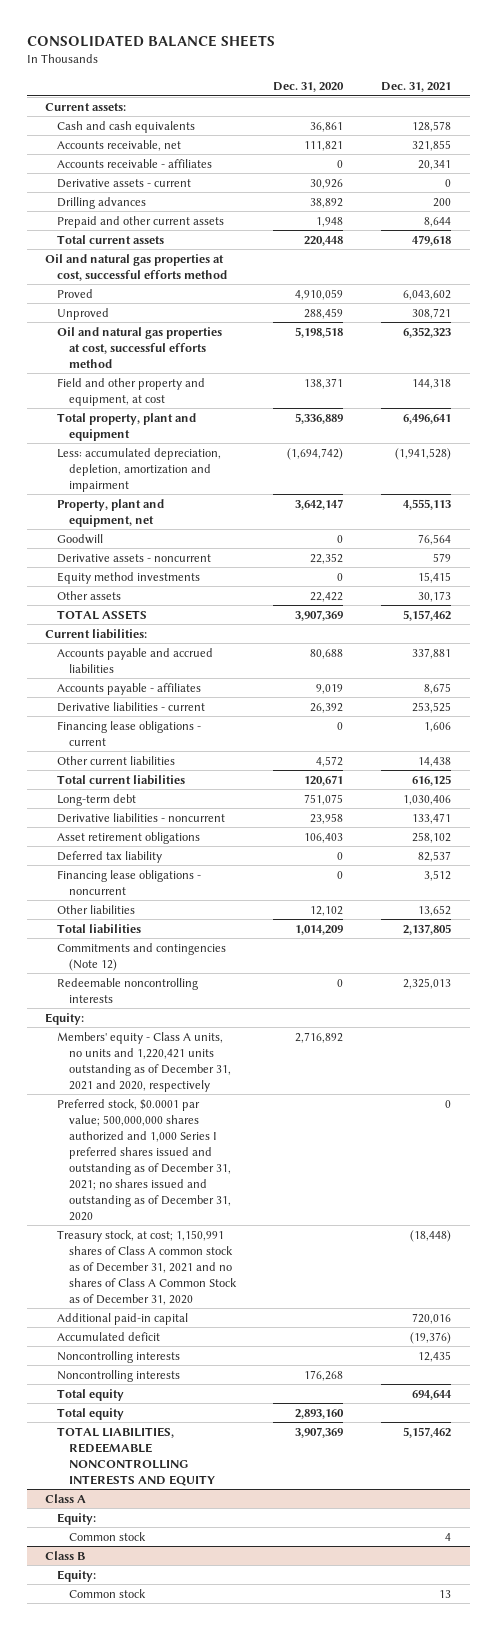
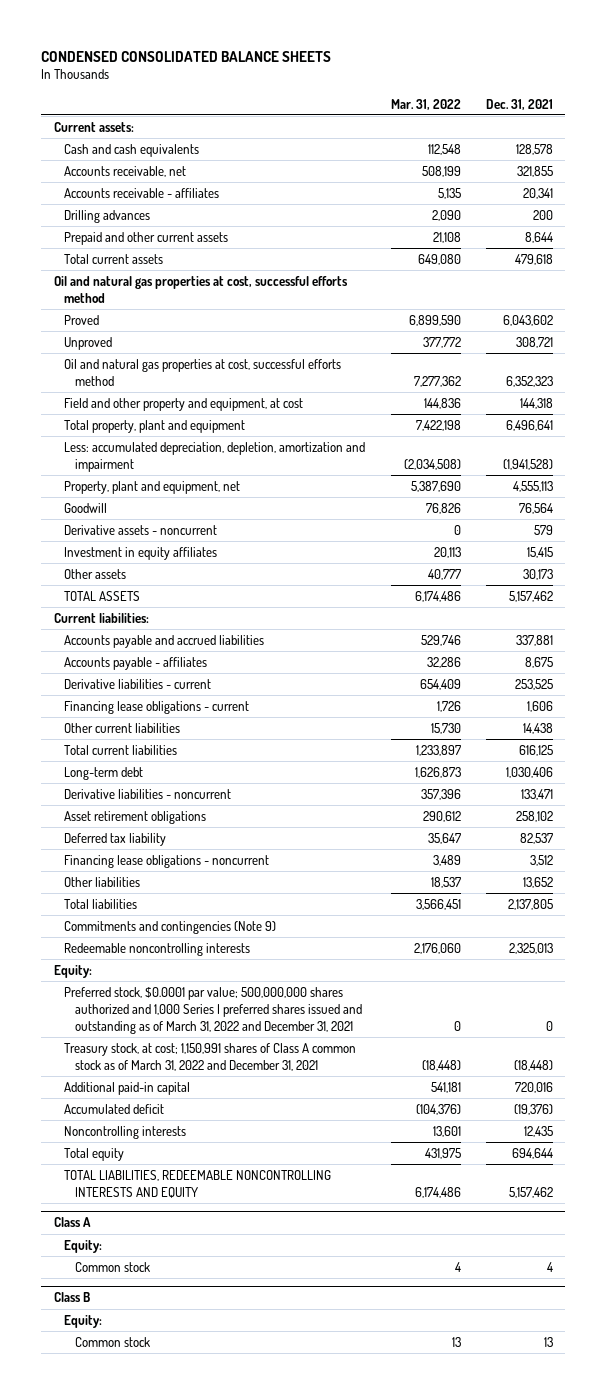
- CONSOLIDATED BALANCE SHEETS
+ CONDENSED CONSOLIDATED BALANCE SHEETS
- | Dec. 31, 2020 | Dec. 31, 2021
+ | Mar. 31, 2022 | Dec. 31, 2021
- Derivative assets - current | 30,926 | 0
- Equity method investments | 0 | 15,415
+ Investment in equity affiliates | 20,113 | 15,415
- Commitments and contingencies (Note 12)
+ Commitments and contingencies (Note 9)
- Members' equity - Class A units, no units and 1,220,421 units outstanding as of December 31, 2021 and 2020, respectively | 2,716,892 |
- Preferred stock, $0.0001 par value; 500,000,000 shares authorized and 1,000 Series I preferred shares issued and outstanding as of December 31, 2021; no shares issued and outstanding as of December 31, 2020 | | 0
- Treasury stock, at cost; 1,150,991 shares of Class A common stock as of December 31, 2021 and no shares of Class A Common Stock as of December 31, 2020 | | (18,448)
+ Preferred stock, $0.0001 par value; 500,000,000 shares authorized and 1,000 Series I preferred shares issued and outstanding as of March 31, 2022 and December 31, 2021 | 0 | 0
+ Treasury stock, at cost; 1,150,991 shares of Class A common stock as of March 31, 2022 and December 31, 2021 | (18,448) | (18,448)
- Noncontrolling interests | 176,268 |
- Total equity | 2,893,160 |

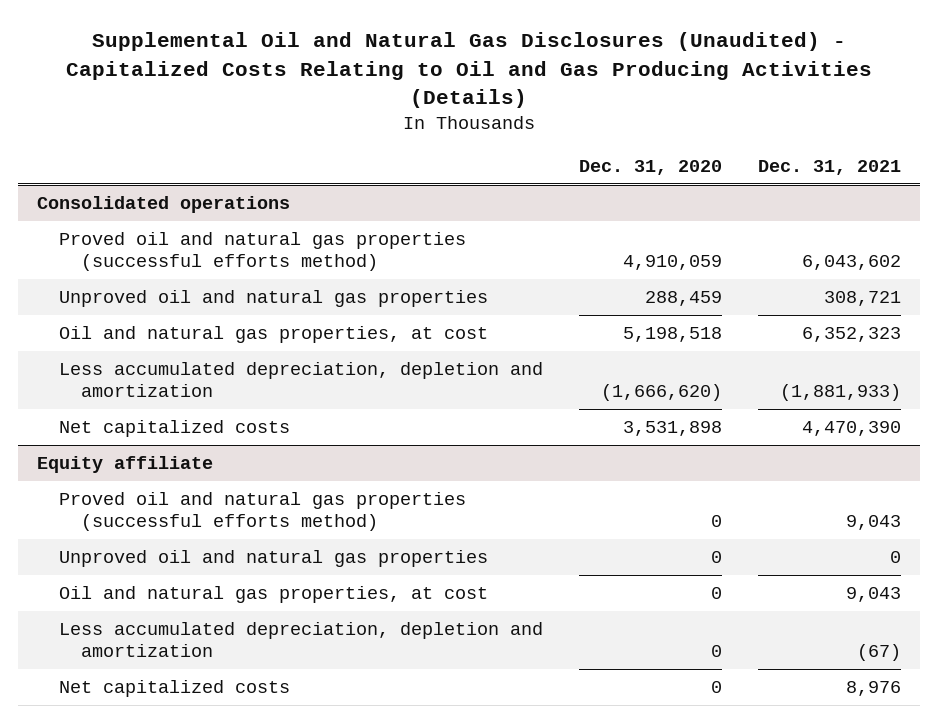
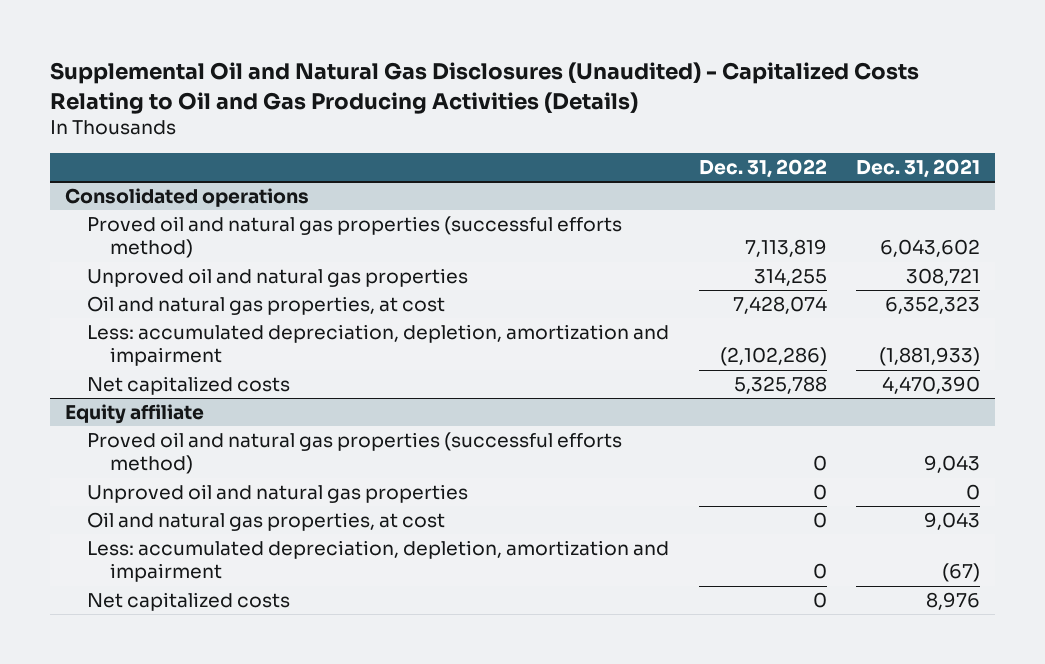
- | Dec. 31, 2020 | Dec. 31, 2021
+ | Dec. 31, 2022 | Dec. 31, 2021
@ Consolidated operations
- Less accumulated depreciation, depletion and amortization | (1,666,620) | (1,881,933)
+ Less: accumulated depreciation, depletion, amortization and impairment | (2,102,286) | (1,881,933)
@ Equity affiliate
- Less accumulated depreciation, depletion and amortization | 0 | (67)
+ Less: accumulated depreciation, depletion, amortization and impairment | 0 | (67)

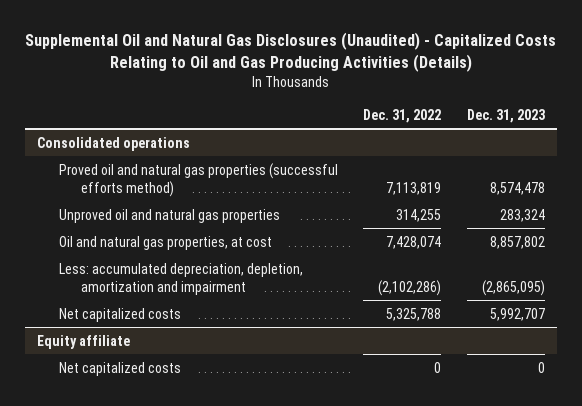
- | Dec. 31, 2022 | Dec. 31, 2021
+ | Dec. 31, 2022 | Dec. 31, 2023
@ Equity affiliate
- Proved oil and natural gas properties (successful efforts method) | 0 | 9,043
- Unproved oil and natural gas properties | 0 | 0
- Oil and natural gas properties, at cost | 0 | 9,043
- Less: accumulated depreciation, depletion, amortization and impairment | 0 | (67)

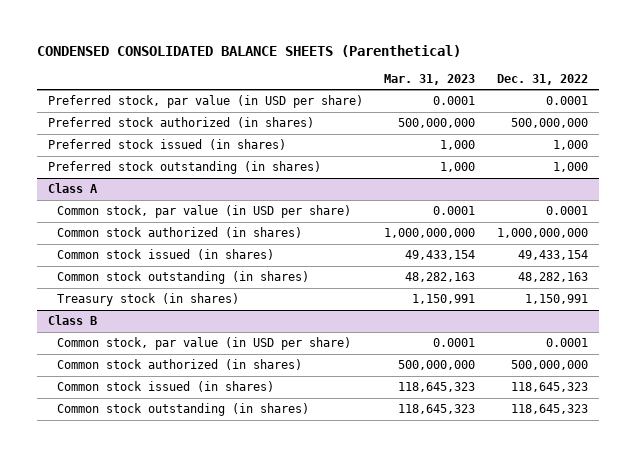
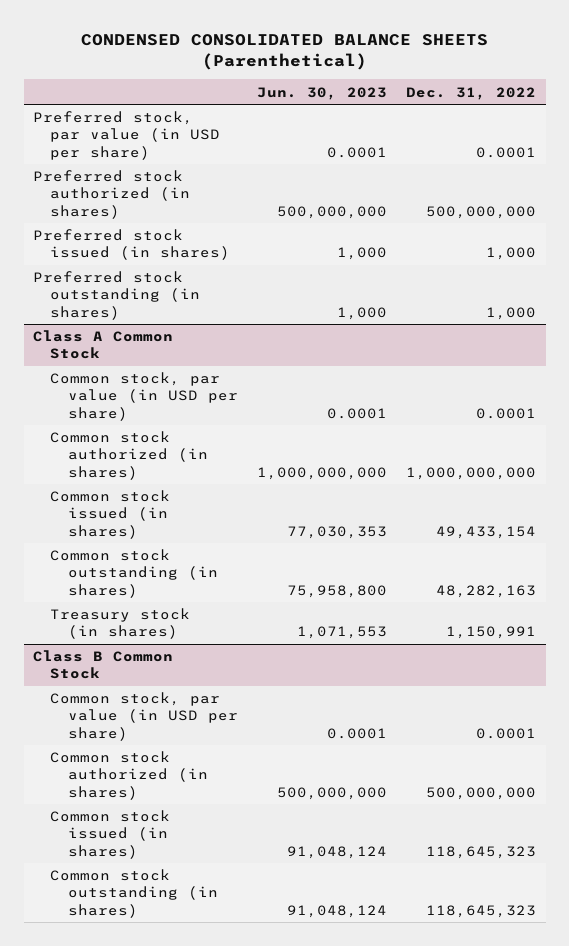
- | Mar. 31, 2023 | Dec. 31, 2022
+ | Jun. 30, 2023 | Dec. 31, 2022
- Class A
+ Class A Common Stock
- Class B
+ Class B Common Stock

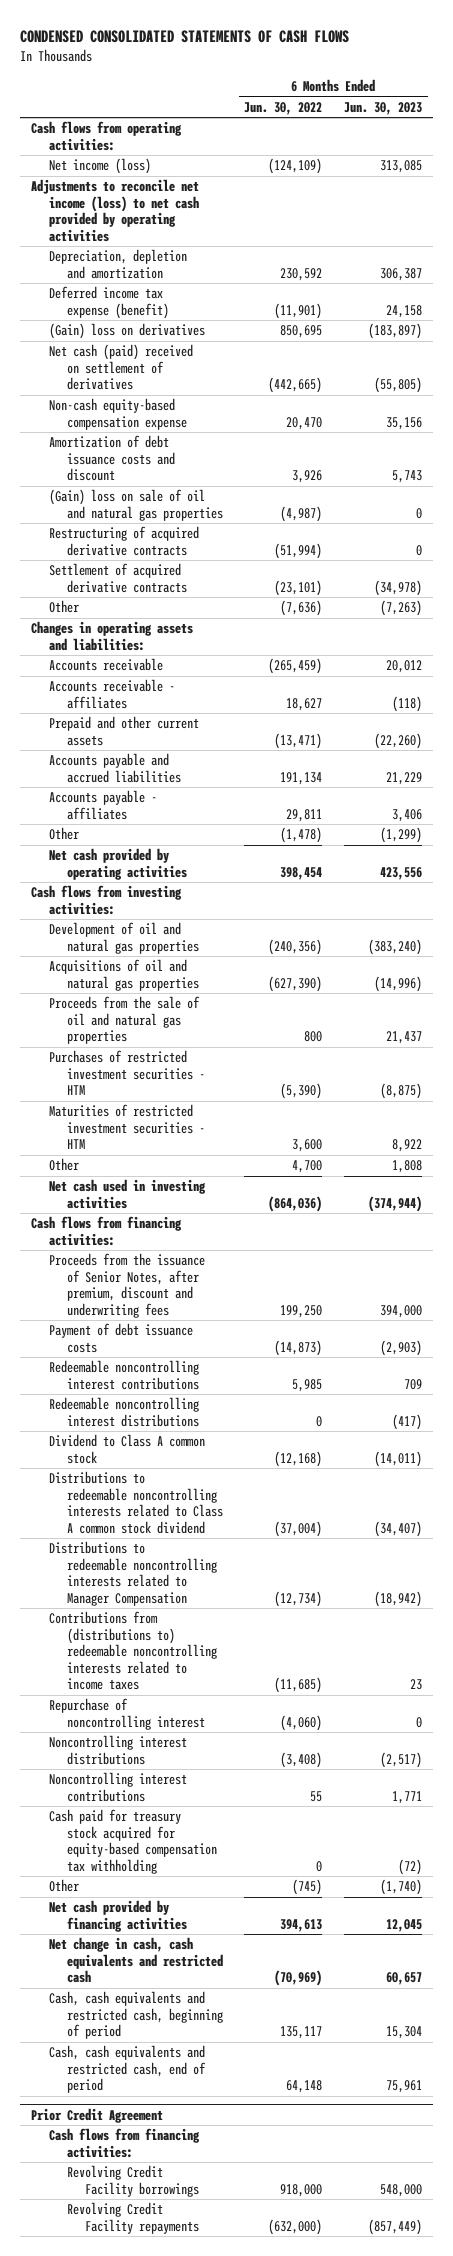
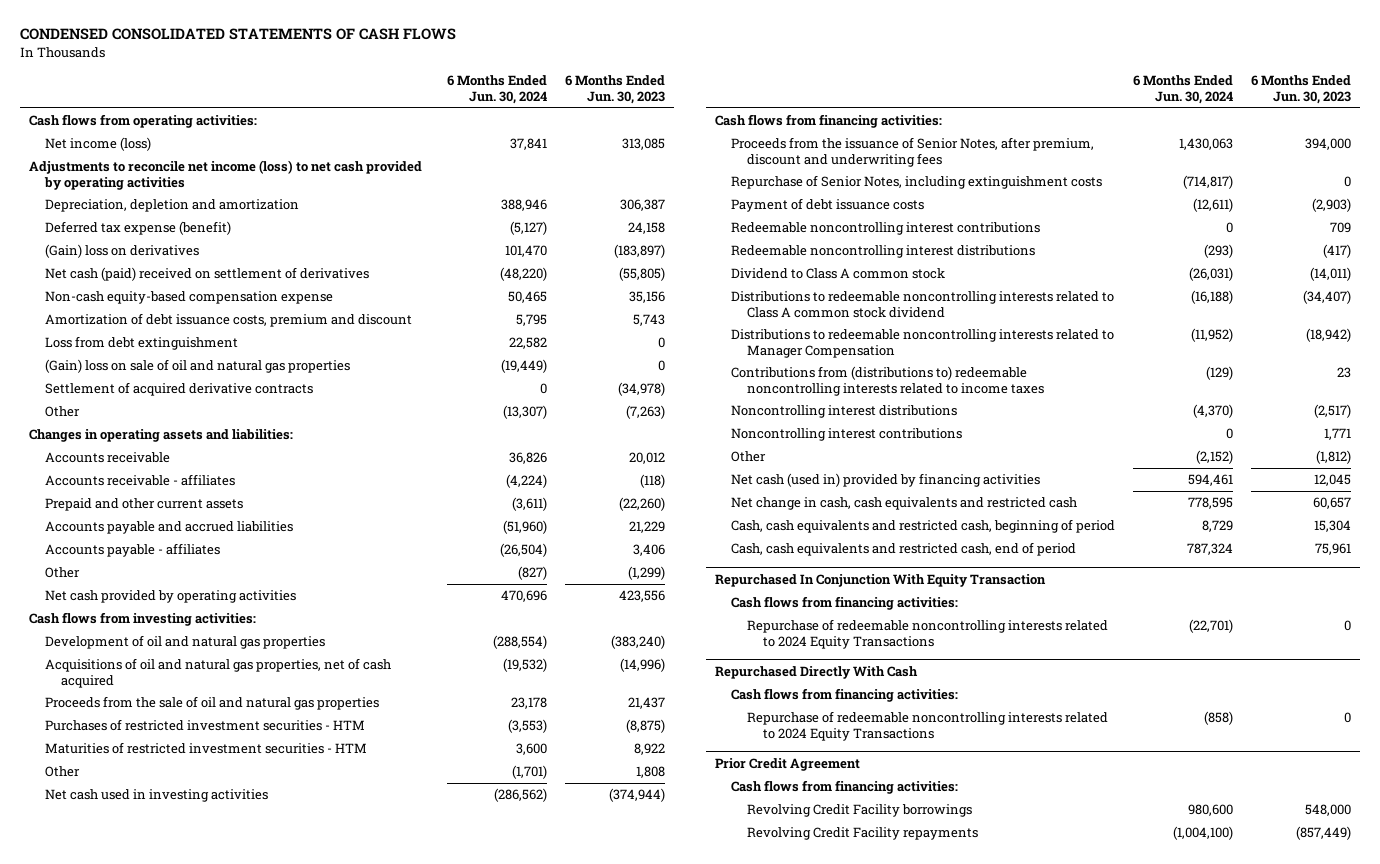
- | 6 Months Ended Jun. 30, 2022 | 6 Months Ended Jun. 30, 2023
+ | 6 Months Ended Jun. 30, 2024 | 6 Months Ended Jun. 30, 2023
- Deferred income tax expense (benefit) | (11,901) | 24,158
+ Deferred tax expense (benefit) | (5,127) | 24,158
- Amortization of debt issuance costs and discount | 3,926 | 5,743
+ Amortization of debt issuance costs, premium and discount | 5,795 | 5,743
+ Loss from debt extinguishment | 22,582 | 0
- Restructuring of acquired derivative contracts | (51,994) | 0
- Acquisitions of oil and natural gas properties | (627,390) | (14,996)
+ Acquisitions of oil and natural gas properties, net of cash acquired | (19,532) | (14,996)
+ Repurchase of Senior Notes, including extinguishment costs | (714,817) | 0
- Repurchase of noncontrolling interest | (4,060) | 0
- Cash paid for treasury stock acquired for equity-based compensation tax withholding | 0 | (72)
- Other | (745) | (1,740)
- Net cash provided by financing activities | 394,613 | 12,045
+ Other | (2,152) | (1,812)
+ Net cash (used in) provided by financing activities | 594,461 | 12,045
+ Repurchased In Conjunction With Equity Transaction
+ Cash flows from financing activities:
+ Repurchase of redeemable noncontrolling interests related to 2024 Equity Transactions | (22,701) | 0
+ Repurchased Directly With Cash
+ Cash flows from financing activities:
+ Repurchase of redeemable noncontrolling interests related to 2024 Equity Transactions | (858) | 0

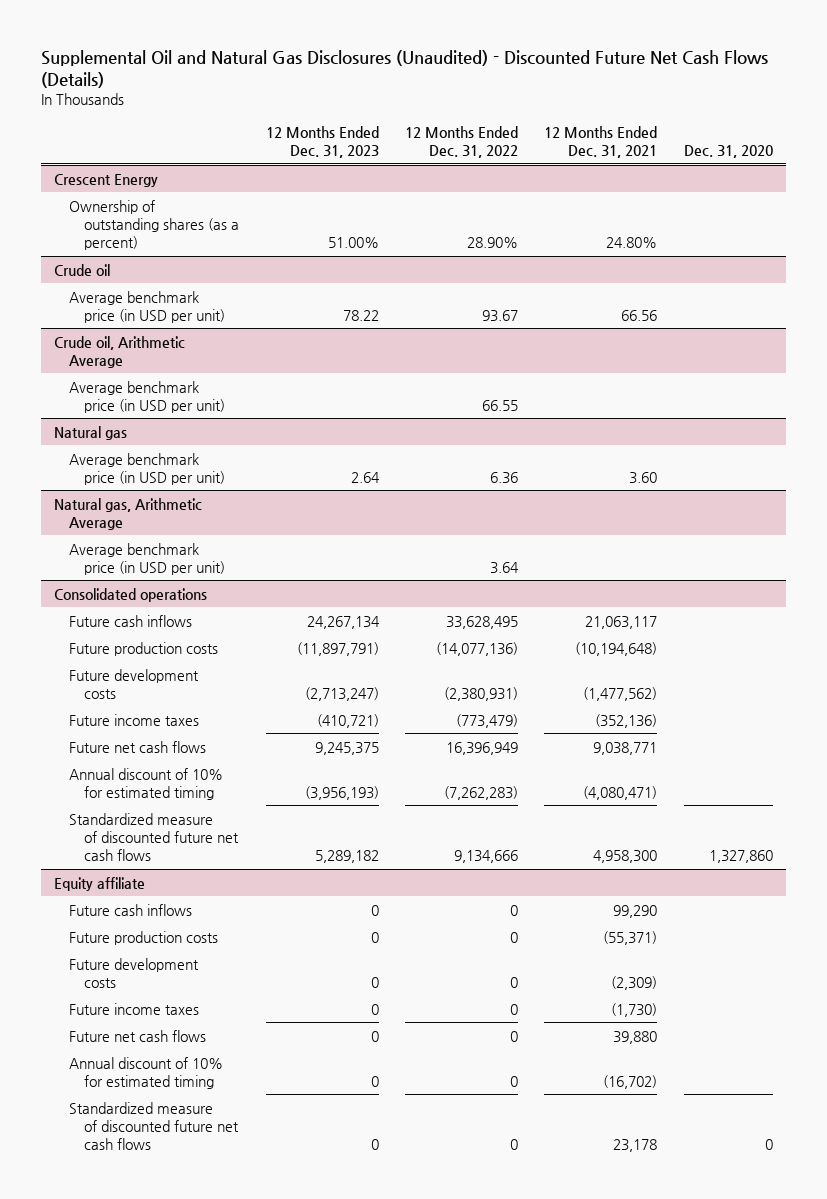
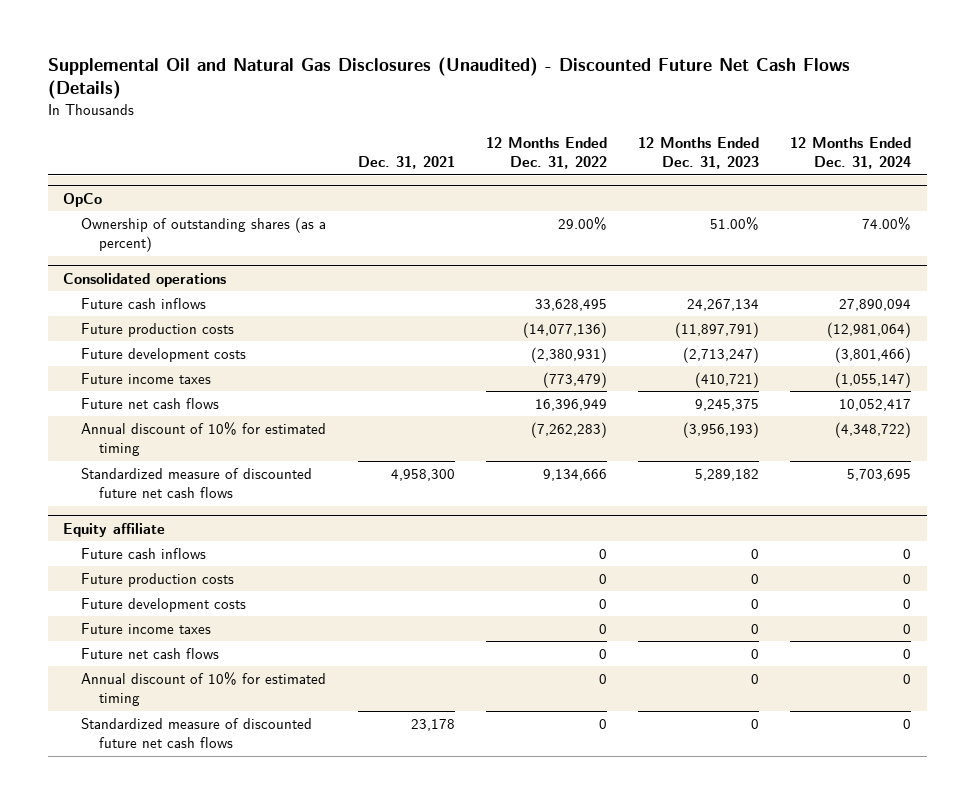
- | 12 Months Ended Dec. 31, 2023 | 12 Months Ended Dec. 31, 2022 | 12 Months Ended Dec. 31, 2021 | Dec. 31, 2020
+ | Dec. 31, 2021 | 12 Months Ended Dec. 31, 2022 | 12 Months Ended Dec. 31, 2023 | 12 Months Ended Dec. 31, 2024
- Crescent Energy
- Ownership of outstanding shares (as a percent) | 51.00% | 28.90% | 24.80% |
- Crude oil
- Average benchmark price (in USD per unit) | 78.22 | 93.67 | 66.56 |
- Crude oil, Arithmetic Average
- Average benchmark price (in USD per unit) | | 66.55 | |
- Natural gas
- Average benchmark price (in USD per unit) | 2.64 | 6.36 | 3.60 |
- Natural gas, Arithmetic Average
- Average benchmark price (in USD per unit) | | 3.64 | |
+ OpCo
+ Ownership of outstanding shares (as a percent) | | 29.00% | 51.00% | 74.00%

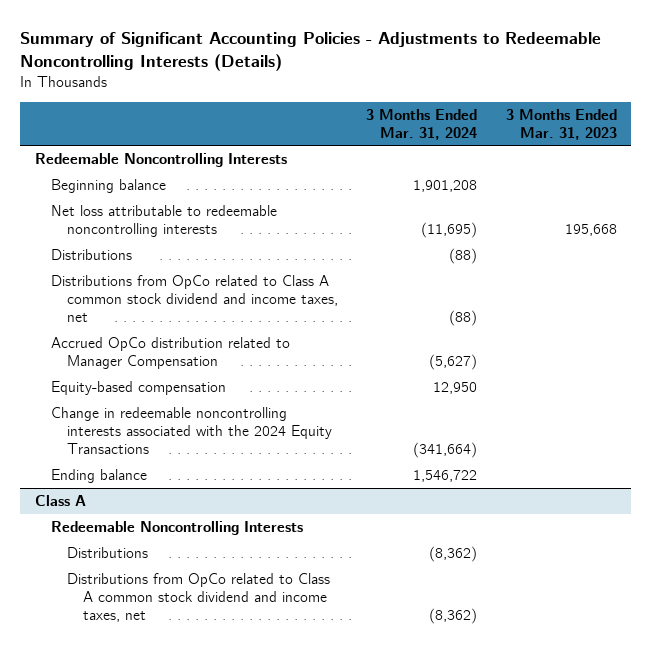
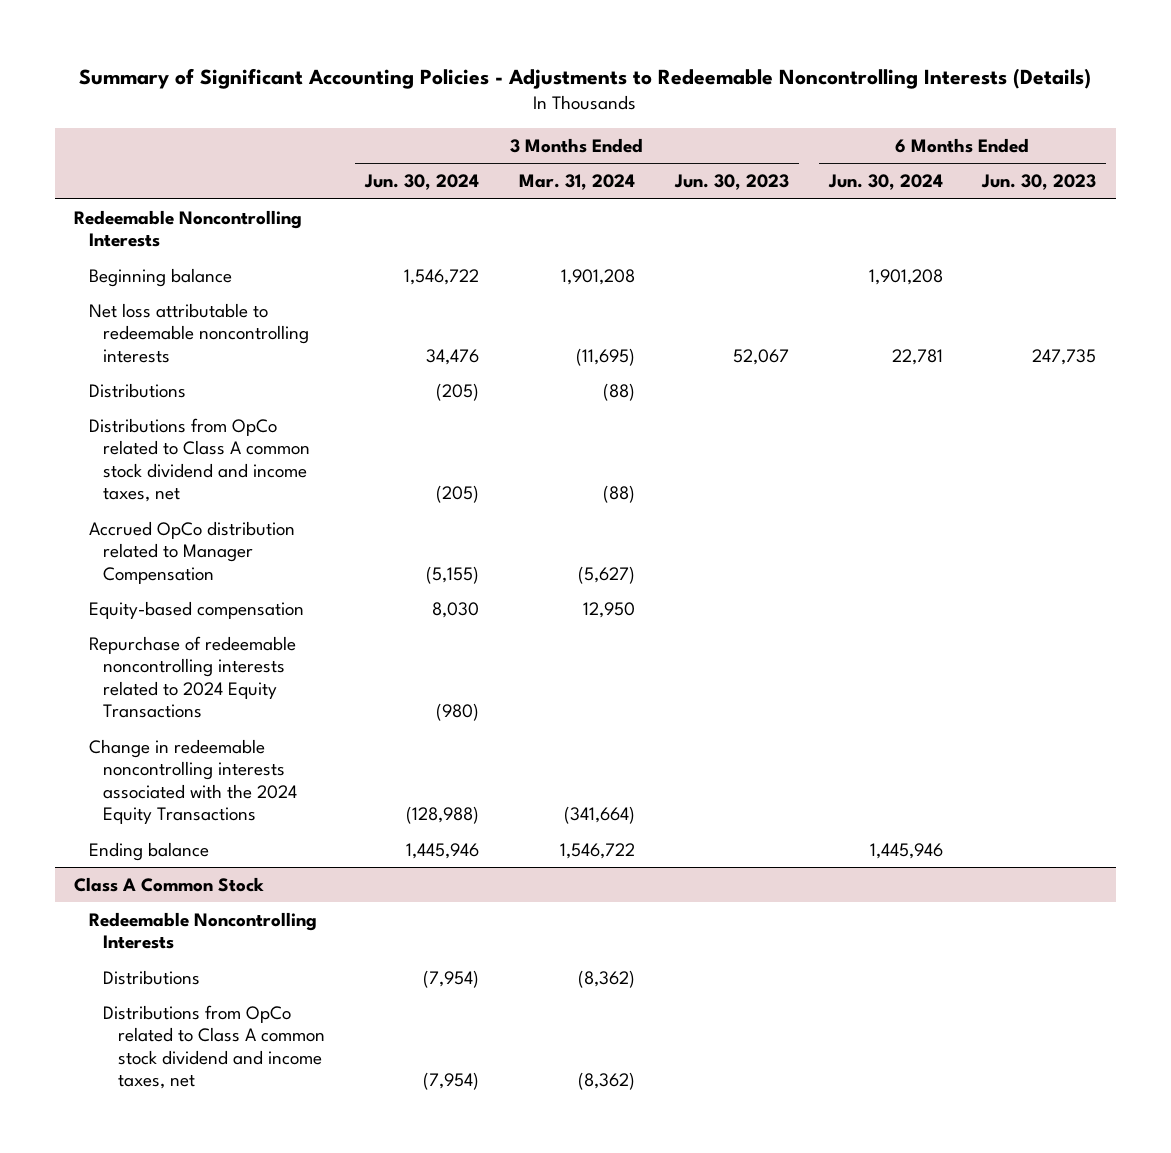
- | 3 Months Ended Mar. 31, 2024 | 3 Months Ended Mar. 31, 2023
+ | 3 Months Ended Jun. 30, 2024 | 3 Months Ended Mar. 31, 2024 | 3 Months Ended Jun. 30, 2023 | 6 Months Ended Jun. 30, 2024 | 6 Months Ended Jun. 30, 2023
+ Repurchase of redeemable noncontrolling interests related to 2024 Equity Transactions | (980) | | | |
- Class A
+ Class A Common Stock

